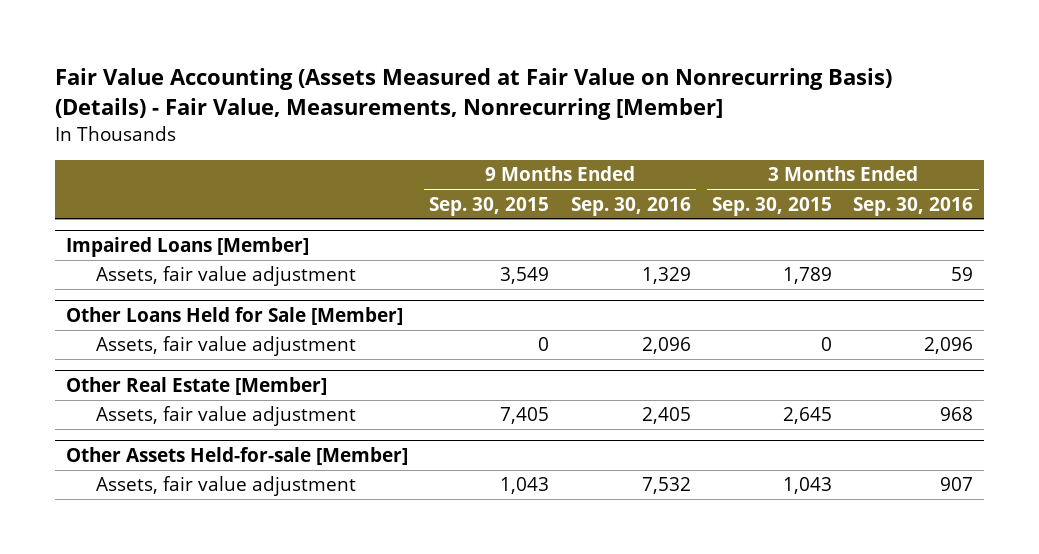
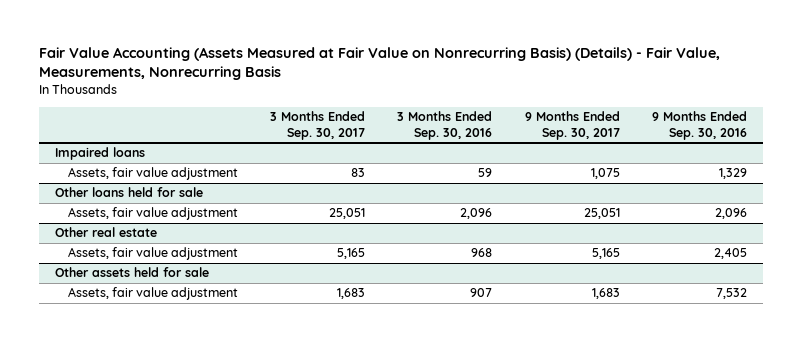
- Fair Value Accounting (Assets Measured at Fair Value on Nonrecurring Basis) (Details) - Fair Value, Measurements, Nonrecurring [Member]
+ Fair Value Accounting (Assets Measured at Fair Value on Nonrecurring Basis) (Details) - Fair Value, Measurements, Nonrecurring Basis
- | 9 Months Ended Sep. 30, 2015 | 9 Months Ended Sep. 30, 2016 | 3 Months Ended Sep. 30, 2015 | 3 Months Ended Sep. 30, 2016
+ | 3 Months Ended Sep. 30, 2017 | 3 Months Ended Sep. 30, 2016 | 9 Months Ended Sep. 30, 2017 | 9 Months Ended Sep. 30, 2016
- Impaired Loans [Member]
+ Impaired loans
- Other Loans Held for Sale [Member]
+ Other loans held for sale
- Other Real Estate [Member]
+ Other real estate
- Other Assets Held-for-sale [Member]
+ Other assets held for sale

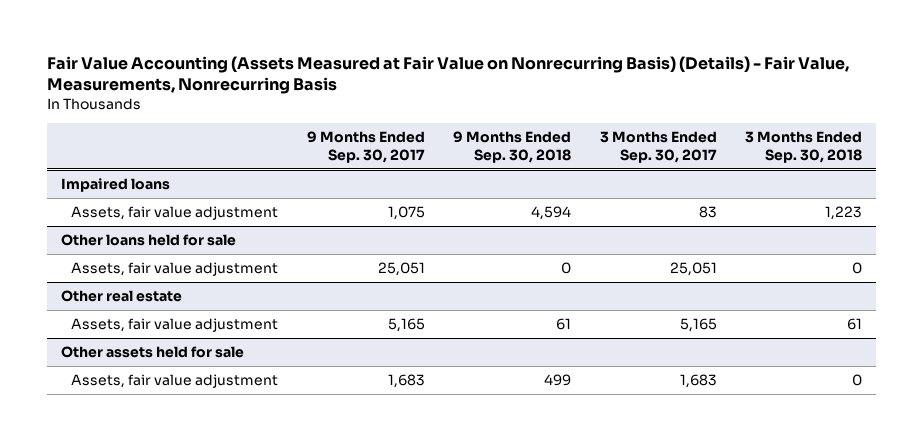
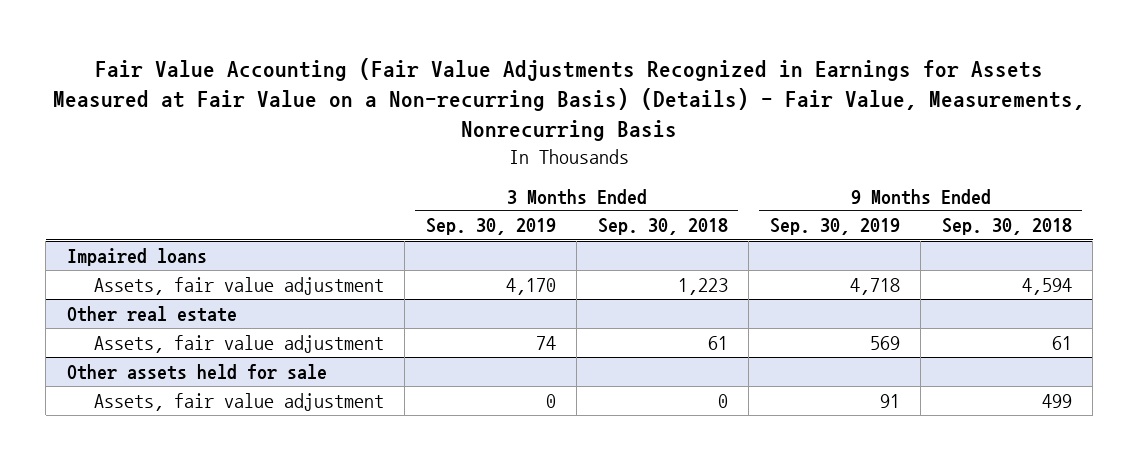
- Fair Value Accounting (Assets Measured at Fair Value on Nonrecurring Basis) (Details) - Fair Value, Measurements, Nonrecurring Basis
+ Fair Value Accounting (Fair Value Adjustments Recognized in Earnings for Assets Measured at Fair Value on a Non-recurring Basis) (Details) - Fair Value, Measurements, Nonrecurring Basis
- | 9 Months Ended Sep. 30, 2017 | 9 Months Ended Sep. 30, 2018 | 3 Months Ended Sep. 30, 2017 | 3 Months Ended Sep. 30, 2018
+ | 3 Months Ended Sep. 30, 2019 | 3 Months Ended Sep. 30, 2018 | 9 Months Ended Sep. 30, 2019 | 9 Months Ended Sep. 30, 2018
- Other loans held for sale
- Assets, fair value adjustment | 25,051 | 0 | 25,051 | 0

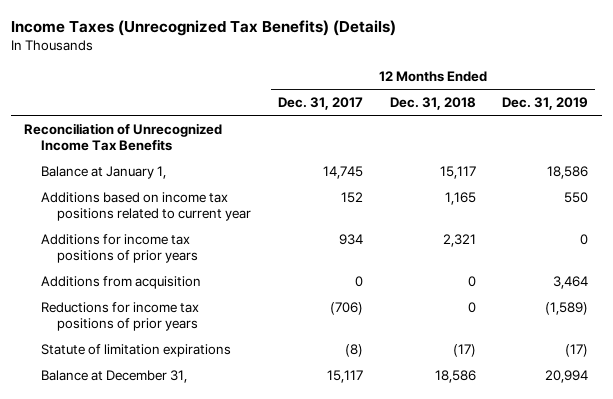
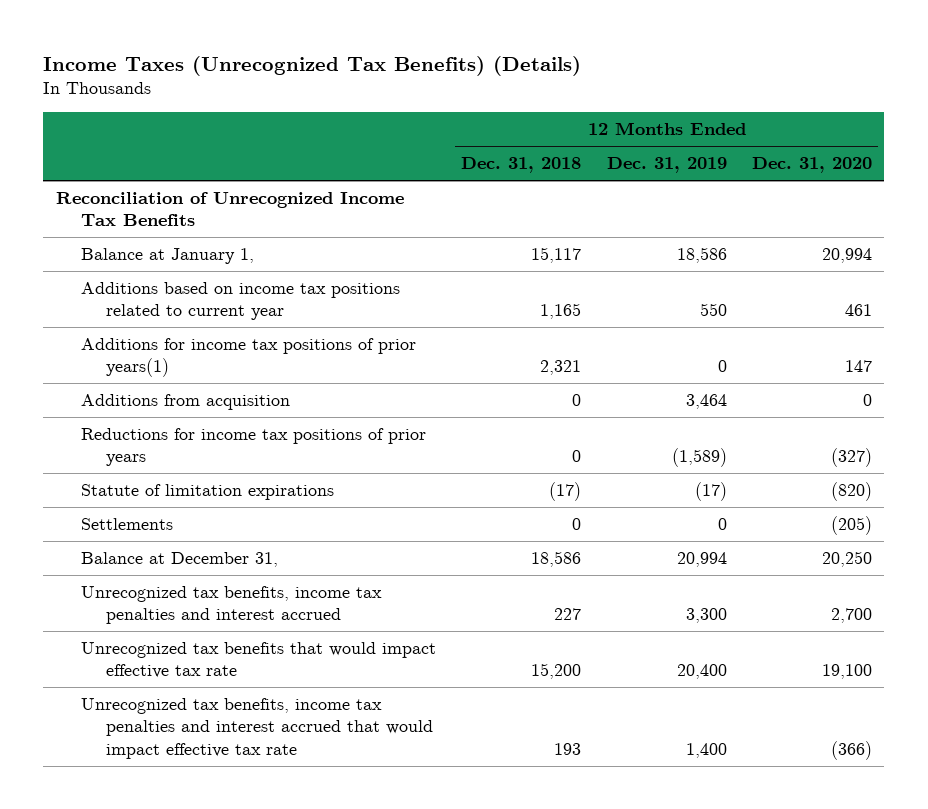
- | 12 Months Ended Dec. 31, 2017 | 12 Months Ended Dec. 31, 2018 | 12 Months Ended Dec. 31, 2019
+ | 12 Months Ended Dec. 31, 2018 | 12 Months Ended Dec. 31, 2019 | 12 Months Ended Dec. 31, 2020
- Additions for income tax positions of prior years | 934 | 2,321 | 0
+ Additions for income tax positions of prior years(1) | 2,321 | 0 | 147
+ Settlements | 0 | 0 | (205)
+ Unrecognized tax benefits, income tax penalties and interest accrued | 227 | 3,300 | 2,700
+ Unrecognized tax benefits that would impact effective tax rate | 15,200 | 20,400 | 19,100
+ Unrecognized tax benefits, income tax penalties and interest accrued that would impact effective tax rate | 193 | 1,400 | (366)

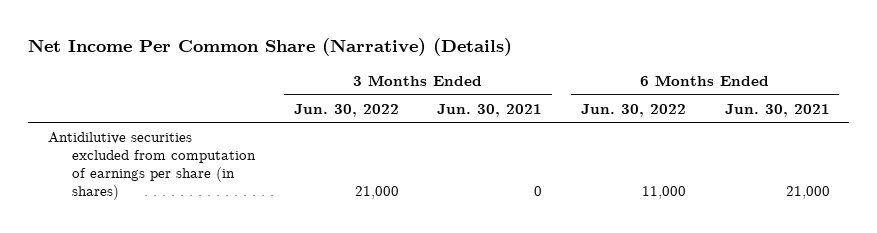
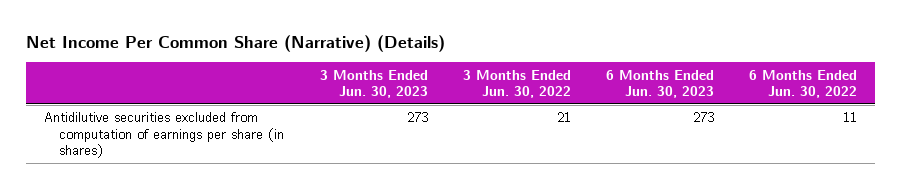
- | 3 Months Ended Jun. 30, 2022 | 3 Months Ended Jun. 30, 2021 | 6 Months Ended Jun. 30, 2022 | 6 Months Ended Jun. 30, 2021
+ | 3 Months Ended Jun. 30, 2023 | 3 Months Ended Jun. 30, 2022 | 6 Months Ended Jun. 30, 2023 | 6 Months Ended Jun. 30, 2022
- Antidilutive securities excluded from computation of earnings per share (in shares) | 21,000 | 0 | 11,000 | 21,000
+ Antidilutive securities excluded from computation of earnings per share (in shares) | 273 | 21 | 273 | 11

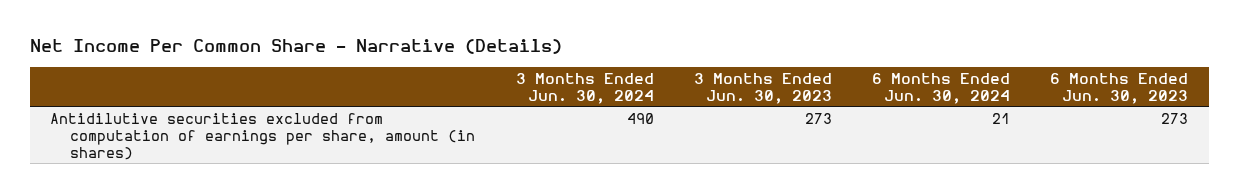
- Net Income Per Common Share (Narrative) (Details)
+ Net Income Per Common Share - Narrative (Details)
- | 3 Months Ended Jun. 30, 2023 | 3 Months Ended Jun. 30, 2022 | 6 Months Ended Jun. 30, 2023 | 6 Months Ended Jun. 30, 2022
+ | 3 Months Ended Jun. 30, 2024 | 3 Months Ended Jun. 30, 2023 | 6 Months Ended Jun. 30, 2024 | 6 Months Ended Jun. 30, 2023
- Antidilutive securities excluded from computation of earnings per share (in shares) | 273 | 21 | 273 | 11
+ Antidilutive securities excluded from computation of earnings per share, amount (in shares) | 490 | 273 | 21 | 273

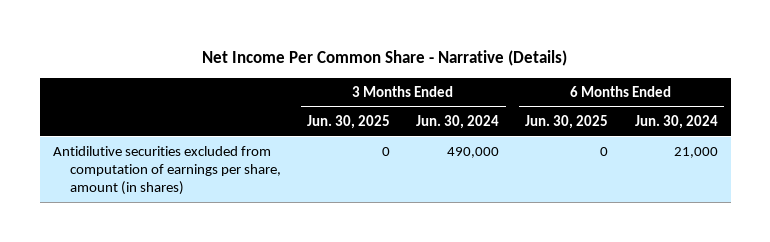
- | 3 Months Ended Jun. 30, 2024 | 3 Months Ended Jun. 30, 2023 | 6 Months Ended Jun. 30, 2024 | 6 Months Ended Jun. 30, 2023
+ | 3 Months Ended Jun. 30, 2025 | 3 Months Ended Jun. 30, 2024 | 6 Months Ended Jun. 30, 2025 | 6 Months Ended Jun. 30, 2024
- Antidilutive securities excluded from computation of earnings per share, amount (in shares) | 490 | 273 | 21 | 273
+ Antidilutive securities excluded from computation of earnings per share, amount (in shares) | 0 | 490,000 | 0 | 21,000

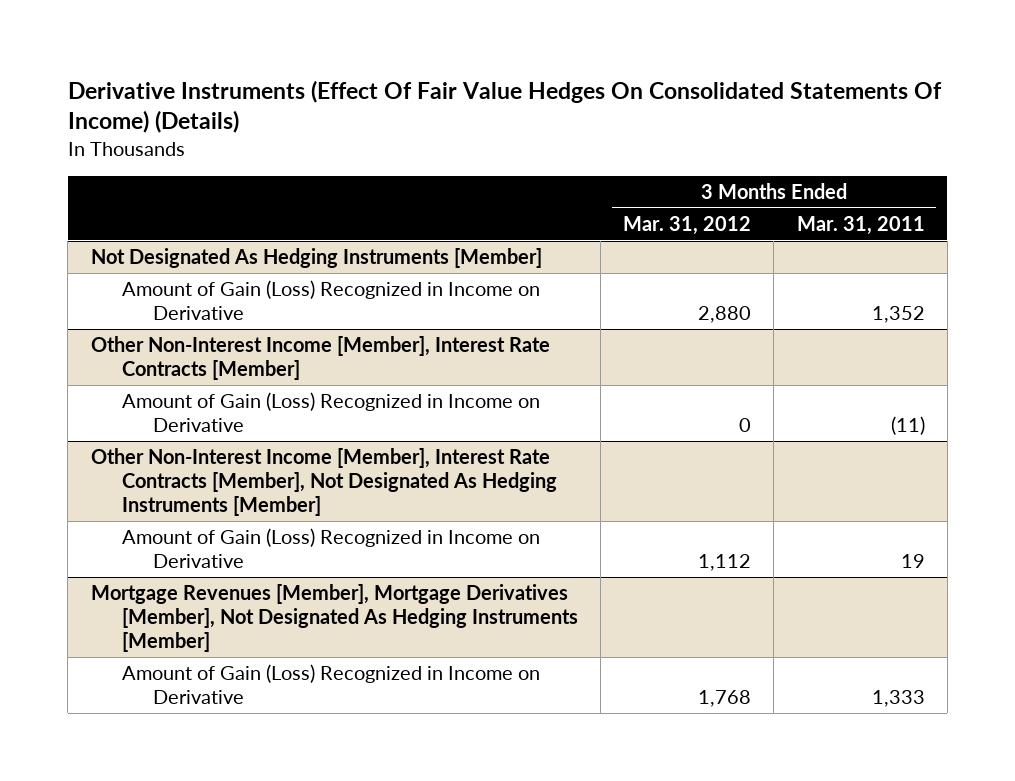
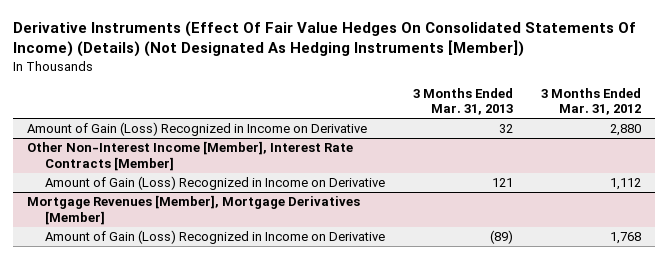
- Derivative Instruments (Effect Of Fair Value Hedges On Consolidated Statements Of Income) (Details)
+ Derivative Instruments (Effect Of Fair Value Hedges On Consolidated Statements Of Income) (Details) (Not Designated As Hedging Instruments [Member])
- | 3 Months Ended Mar. 31, 2012 | 3 Months Ended Mar. 31, 2011
+ | 3 Months Ended Mar. 31, 2013 | 3 Months Ended Mar. 31, 2012
- Not Designated As Hedging Instruments [Member]
@ Other Non-Interest Income [Member], Interest Rate Contracts [Member]
- Amount of Gain (Loss) Recognized in Income on Derivative | 0 | (11)
- Other Non-Interest Income [Member], Interest Rate Contracts [Member], Not Designated As Hedging Instruments [Member]
- Mortgage Revenues [Member], Mortgage Derivatives [Member], Not Designated As Hedging Instruments [Member]
+ Mortgage Revenues [Member], Mortgage Derivatives [Member]

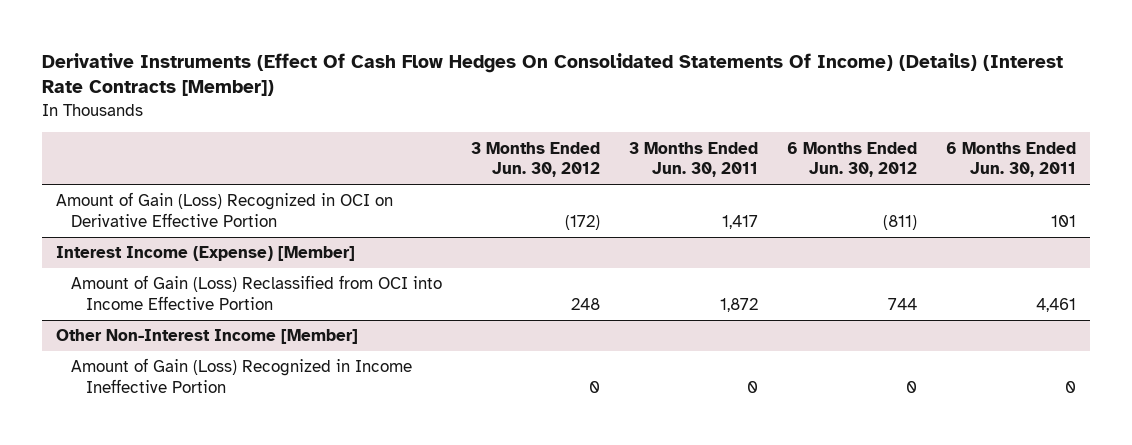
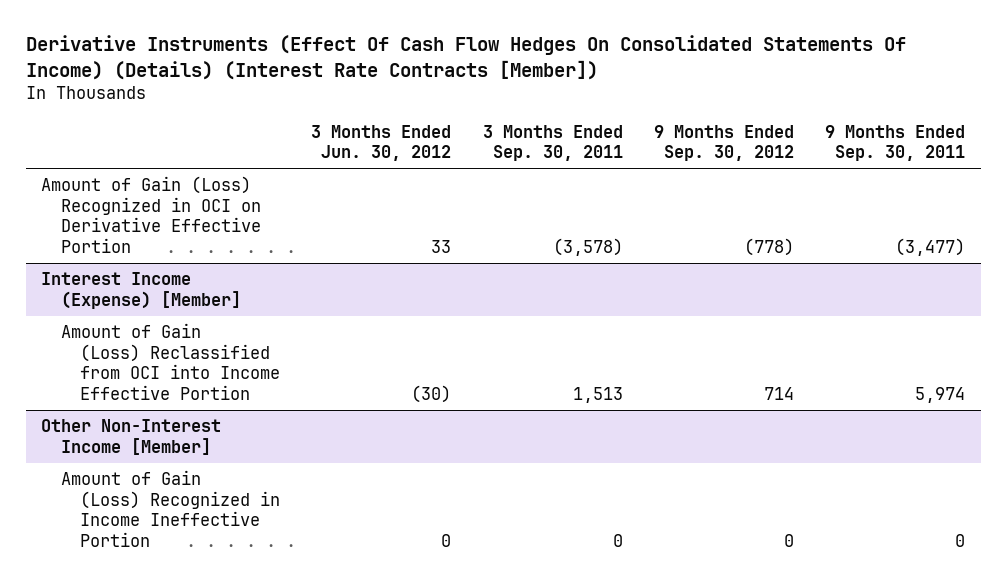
- | 3 Months Ended Jun. 30, 2012 | 3 Months Ended Jun. 30, 2011 | 6 Months Ended Jun. 30, 2012 | 6 Months Ended Jun. 30, 2011
+ | 3 Months Ended Jun. 30, 2012 | 3 Months Ended Sep. 30, 2011 | 9 Months Ended Sep. 30, 2012 | 9 Months Ended Sep. 30, 2011
- Amount of Gain (Loss) Recognized in OCI on Derivative Effective Portion | (172) | 1,417 | (811) | 101
+ Amount of Gain (Loss) Recognized in OCI on Derivative Effective Portion | 33 | (3,578) | (778) | (3,477)
@ Interest Income (Expense) [Member]
- Amount of Gain (Loss) Reclassified from OCI into Income Effective Portion | 248 | 1,872 | 744 | 4,461
+ Amount of Gain (Loss) Reclassified from OCI into Income Effective Portion | (30) | 1,513 | 714 | 5,974

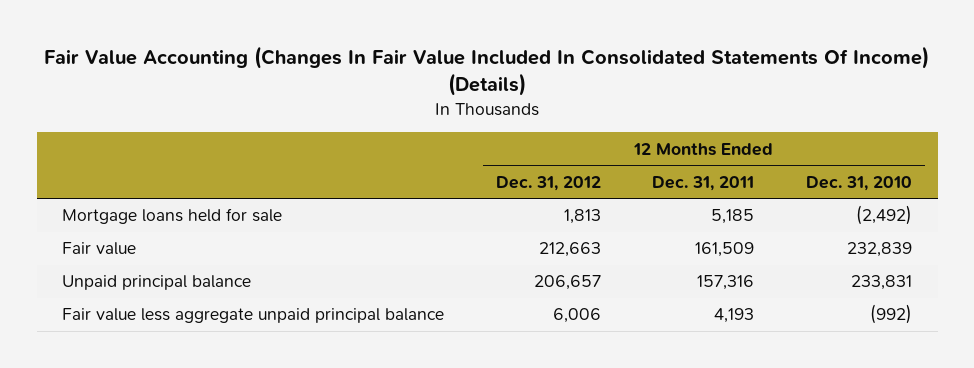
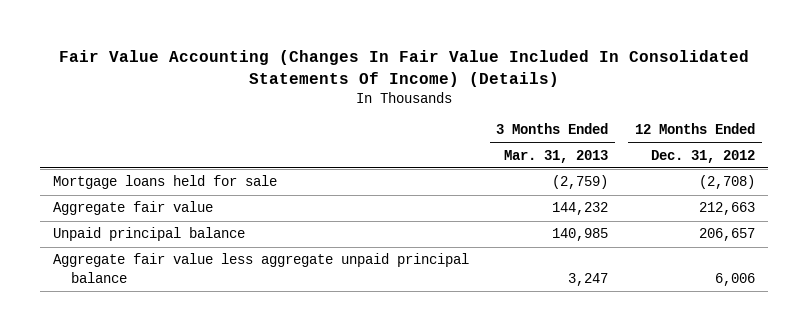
- | 12 Months Ended Dec. 31, 2012 | 12 Months Ended Dec. 31, 2011 | 12 Months Ended Dec. 31, 2010
+ | 3 Months Ended Mar. 31, 2013 | 12 Months Ended Dec. 31, 2012
- Mortgage loans held for sale | 1,813 | 5,185 | (2,492)
- Fair value | 212,663 | 161,509 | 232,839
+ Mortgage loans held for sale | (2,759) | (2,708)
+ Aggregate fair value | 144,232 | 212,663
- Fair value less aggregate unpaid principal balance | 6,006 | 4,193 | (992)
+ Aggregate fair value less aggregate unpaid principal balance | 3,247 | 6,006

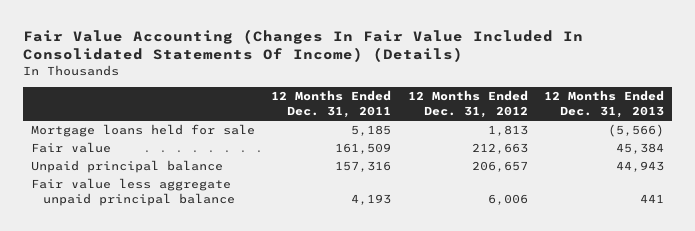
- | 3 Months Ended Mar. 31, 2013 | 12 Months Ended Dec. 31, 2012
+ | 12 Months Ended Dec. 31, 2011 | 12 Months Ended Dec. 31, 2012 | 12 Months Ended Dec. 31, 2013
- Mortgage loans held for sale | (2,759) | (2,708)
- Aggregate fair value | 144,232 | 212,663
+ Mortgage loans held for sale | 5,185 | 1,813 | (5,566)
+ Fair value | 161,509 | 212,663 | 45,384
- Aggregate fair value less aggregate unpaid principal balance | 3,247 | 6,006
+ Fair value less aggregate unpaid principal balance | 4,193 | 6,006 | 441

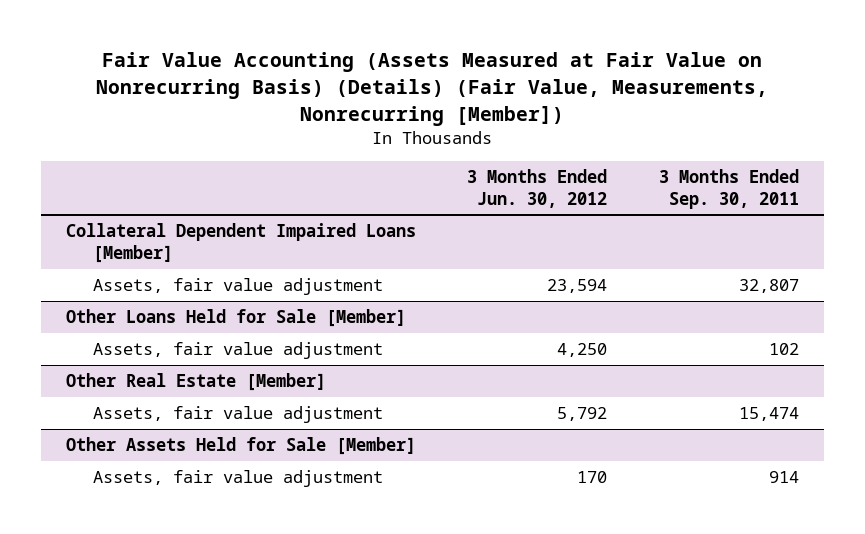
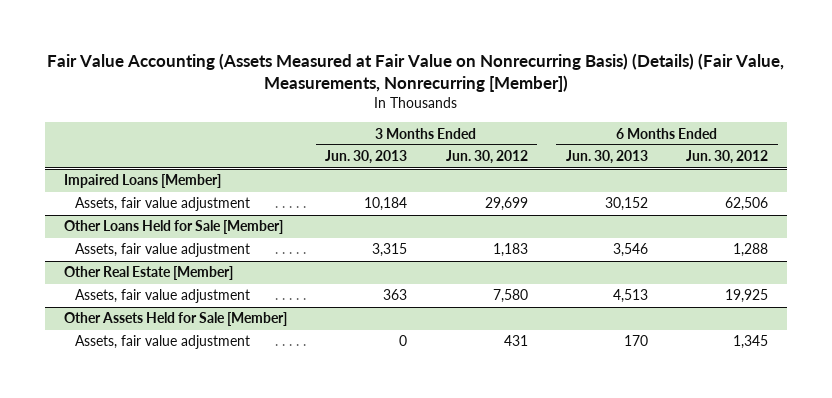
- | 3 Months Ended Jun. 30, 2012 | 3 Months Ended Sep. 30, 2011
+ | 3 Months Ended Jun. 30, 2013 | 3 Months Ended Jun. 30, 2012 | 6 Months Ended Jun. 30, 2013 | 6 Months Ended Jun. 30, 2012
- Collateral Dependent Impaired Loans [Member]
- Assets, fair value adjustment | 23,594 | 32,807
+ Impaired Loans [Member]
+ Assets, fair value adjustment | 10,184 | 29,699 | 30,152 | 62,506
@ Other Loans Held for Sale [Member]
- Assets, fair value adjustment | 4,250 | 102
+ Assets, fair value adjustment | 3,315 | 1,183 | 3,546 | 1,288
@ Other Real Estate [Member]
- Assets, fair value adjustment | 5,792 | 15,474
+ Assets, fair value adjustment | 363 | 7,580 | 4,513 | 19,925
@ Other Assets Held for Sale [Member]
- Assets, fair value adjustment | 170 | 914
+ Assets, fair value adjustment | 0 | 431 | 170 | 1,345

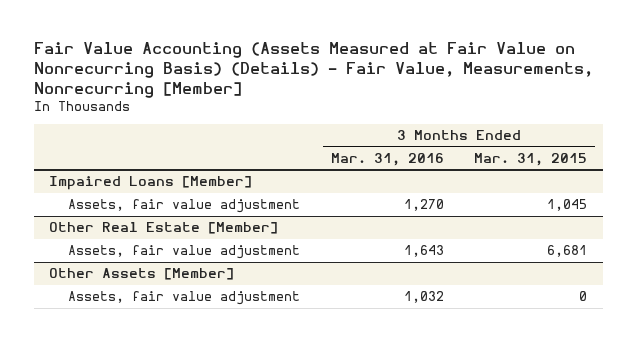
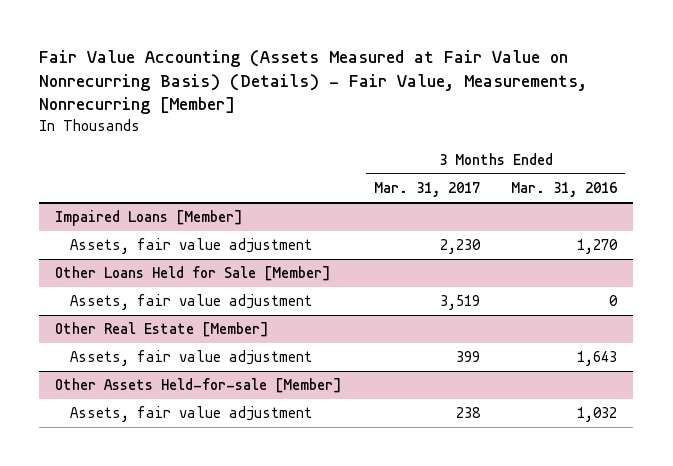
- | 3 Months Ended Mar. 31, 2016 | 3 Months Ended Mar. 31, 2015
+ | 3 Months Ended Mar. 31, 2017 | 3 Months Ended Mar. 31, 2016
+ Other Loans Held for Sale [Member]
+ Assets, fair value adjustment | 3,519 | 0
- Other Assets [Member]
+ Other Assets Held-for-sale [Member]

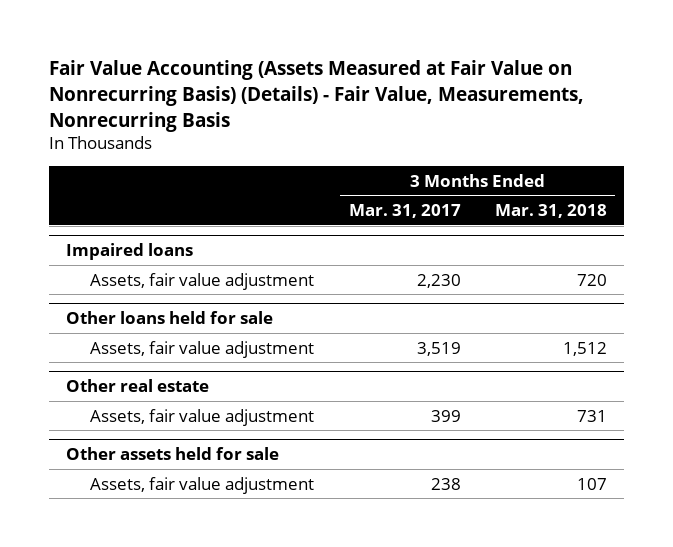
- Fair Value Accounting (Assets Measured at Fair Value on Nonrecurring Basis) (Details) - Fair Value, Measurements, Nonrecurring [Member]
+ Fair Value Accounting (Assets Measured at Fair Value on Nonrecurring Basis) (Details) - Fair Value, Measurements, Nonrecurring Basis
- | 3 Months Ended Mar. 31, 2017 | 3 Months Ended Mar. 31, 2016
+ | 3 Months Ended Mar. 31, 2017 | 3 Months Ended Mar. 31, 2018
- Impaired Loans [Member]
+ Impaired loans
- Other Loans Held for Sale [Member]
+ Other loans held for sale
- Other Real Estate [Member]
+ Other real estate
- Other Assets Held-for-sale [Member]
+ Other assets held for sale

